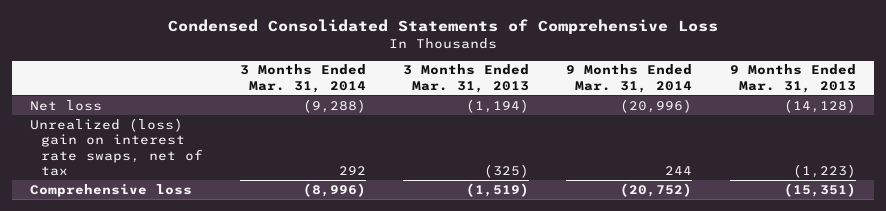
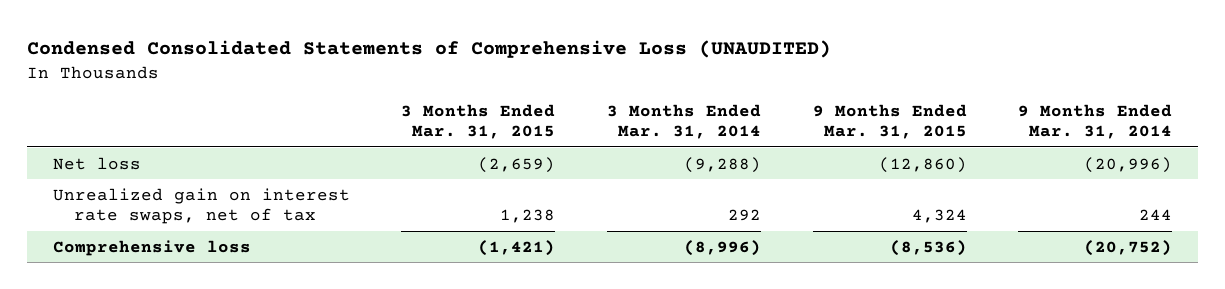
- Condensed Consolidated Statements of Comprehensive Loss
+ Condensed Consolidated Statements of Comprehensive Loss (UNAUDITED)
- | 3 Months Ended Mar. 31, 2014 | 3 Months Ended Mar. 31, 2013 | 9 Months Ended Mar. 31, 2014 | 9 Months Ended Mar. 31, 2013
+ | 3 Months Ended Mar. 31, 2015 | 3 Months Ended Mar. 31, 2014 | 9 Months Ended Mar. 31, 2015 | 9 Months Ended Mar. 31, 2014
- Unrealized (loss) gain on interest rate swaps, net of tax | 292 | (325) | 244 | (1,223)
+ Unrealized gain on interest rate swaps, net of tax | 1,238 | 292 | 4,324 | 244

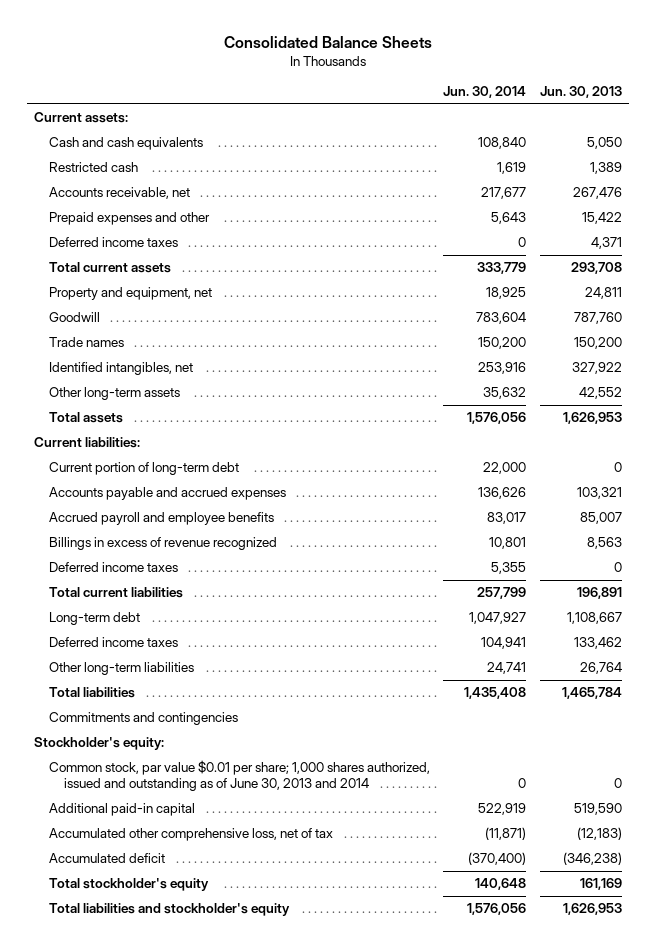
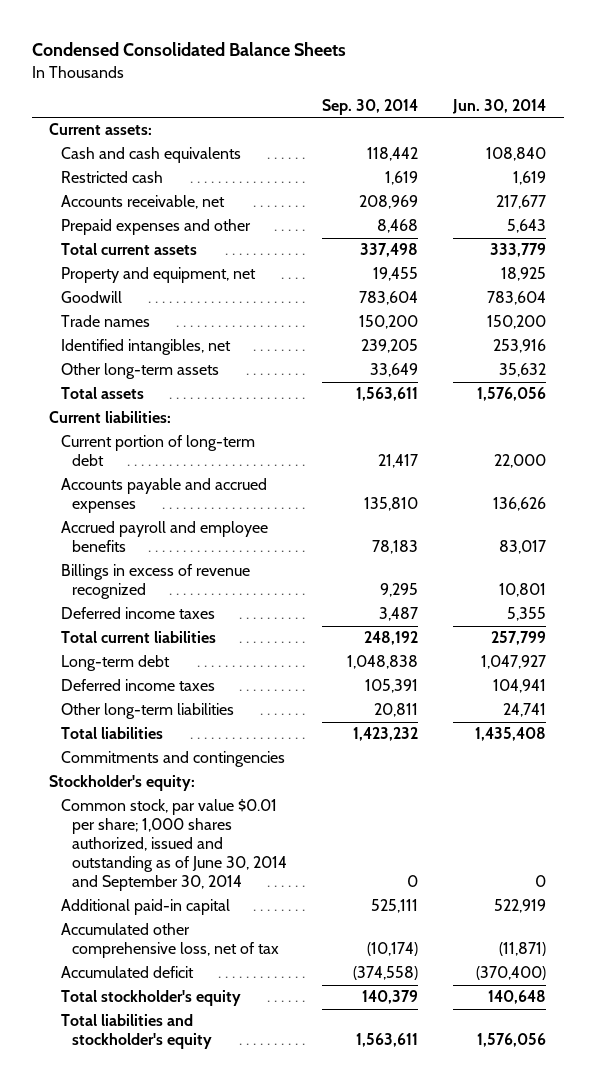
- Consolidated Balance Sheets
+ Condensed Consolidated Balance Sheets
- | Jun. 30, 2014 | Jun. 30, 2013
+ | Sep. 30, 2014 | Jun. 30, 2014
- Deferred income taxes | 0 | 4,371
- Common stock, par value $0.01 per share; 1,000 shares authorized, issued and outstanding as of June 30, 2013 and 2014 | 0 | 0
+ Common stock, par value $0.01 per share; 1,000 shares authorized, issued and outstanding as of June 30, 2014 and September 30, 2014 | 0 | 0

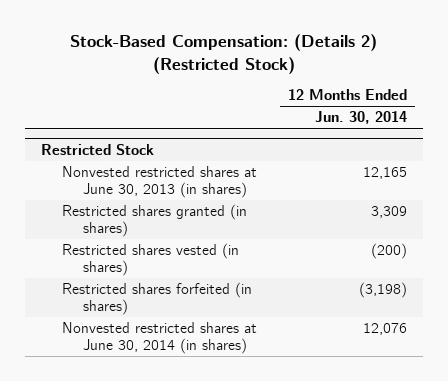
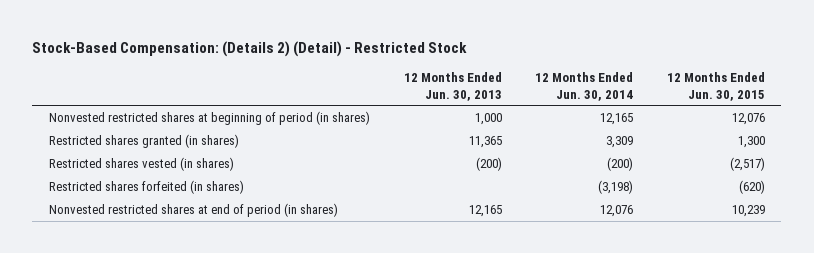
- Stock-Based Compensation: (Details 2) (Restricted Stock)
+ Stock-Based Compensation: (Details 2) (Detail) - Restricted Stock
- | 12 Months Ended Jun. 30, 2014
+ | 12 Months Ended Jun. 30, 2013 | 12 Months Ended Jun. 30, 2014 | 12 Months Ended Jun. 30, 2015
- Restricted Stock
- Nonvested restricted shares at June 30, 2013 (in shares) | 12,165
+ Nonvested restricted shares at beginning of period (in shares) | 1,000 | 12,165 | 12,076
- Nonvested restricted shares at June 30, 2014 (in shares) | 12,076
+ Nonvested restricted shares at end of period (in shares) | 12,165 | 12,076 | 10,239

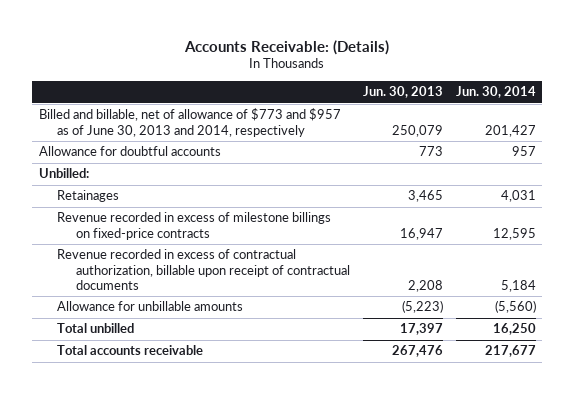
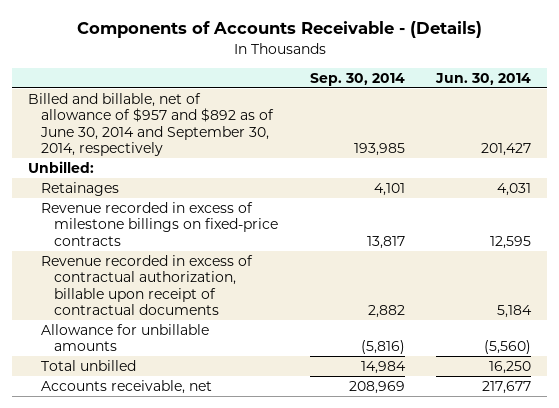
- Accounts Receivable: (Details)
+ Components of Accounts Receivable - (Details)
- | Jun. 30, 2013 | Jun. 30, 2014
+ | Sep. 30, 2014 | Jun. 30, 2014
- Billed and billable, net of allowance of $773 and $957 as of June 30, 2013 and 2014, respectively | 250,079 | 201,427
- Allowance for doubtful accounts | 773 | 957
+ Billed and billable, net of allowance of $957 and $892 as of June 30, 2014 and September 30, 2014, respectively | 193,985 | 201,427
- Total accounts receivable | 267,476 | 217,677
+ Accounts receivable, net | 208,969 | 217,677

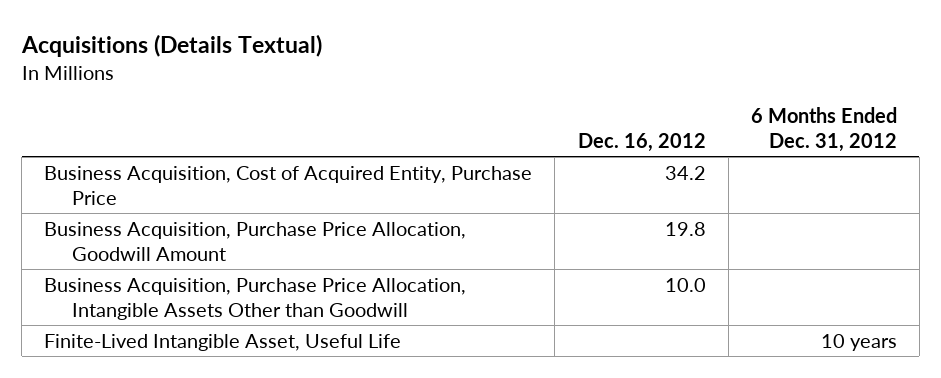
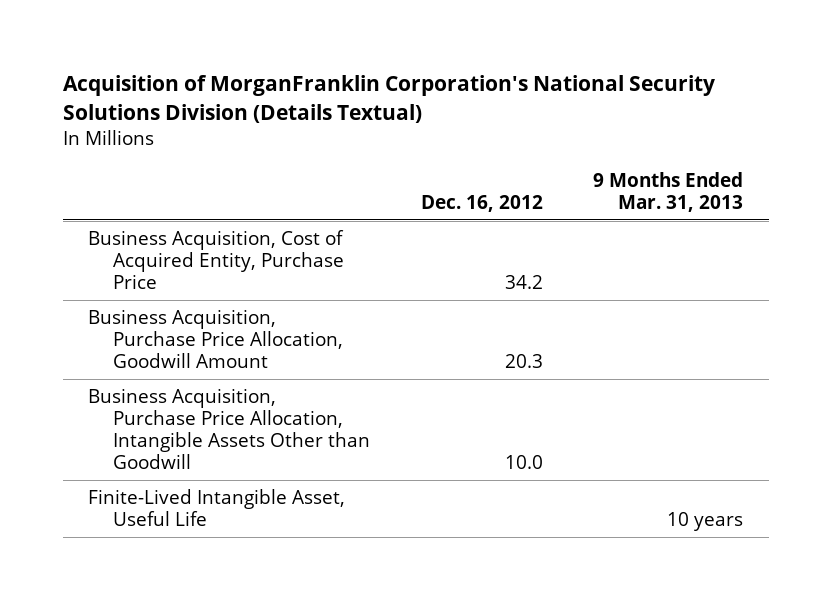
- Acquisitions (Details Textual)
+ Acquisition of MorganFranklin Corporation's National Security Solutions Division (Details Textual)
- | Dec. 16, 2012 | 6 Months Ended Dec. 31, 2012
+ | Dec. 16, 2012 | 9 Months Ended Mar. 31, 2013
- Business Acquisition, Purchase Price Allocation, Goodwill Amount | 19.8 |
+ Business Acquisition, Purchase Price Allocation, Goodwill Amount | 20.3 |

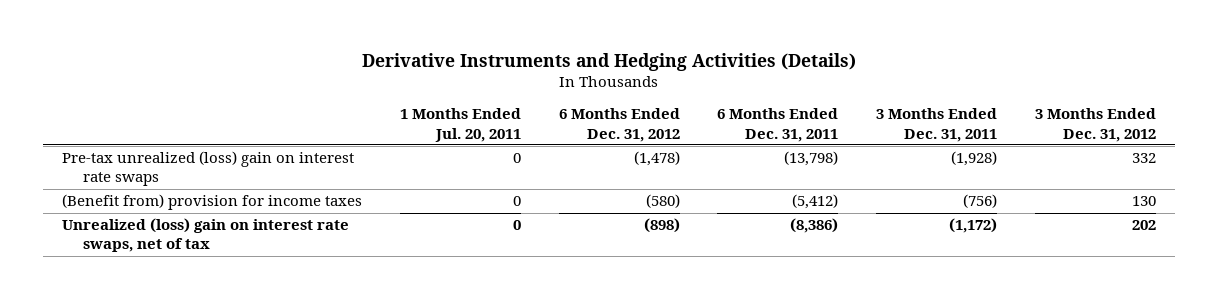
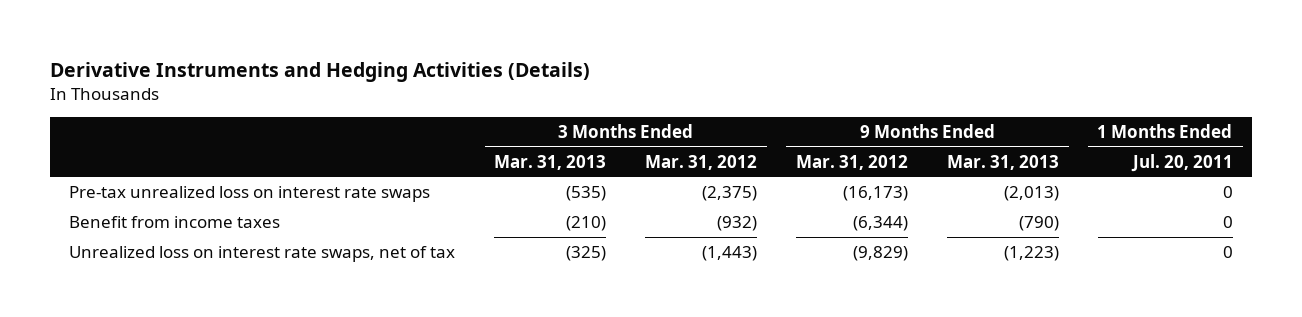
- | 1 Months Ended Jul. 20, 2011 | 6 Months Ended Dec. 31, 2012 | 6 Months Ended Dec. 31, 2011 | 3 Months Ended Dec. 31, 2011 | 3 Months Ended Dec. 31, 2012
+ | 3 Months Ended Mar. 31, 2013 | 3 Months Ended Mar. 31, 2012 | 9 Months Ended Mar. 31, 2012 | 9 Months Ended Mar. 31, 2013 | 1 Months Ended Jul. 20, 2011
- Pre-tax unrealized (loss) gain on interest rate swaps | 0 | (1,478) | (13,798) | (1,928) | 332
- (Benefit from) provision for income taxes | 0 | (580) | (5,412) | (756) | 130
- Unrealized (loss) gain on interest rate swaps, net of tax | 0 | (898) | (8,386) | (1,172) | 202
+ Pre-tax unrealized loss on interest rate swaps | (535) | (2,375) | (16,173) | (2,013) | 0
+ Benefit from income taxes | (210) | (932) | (6,344) | (790) | 0
+ Unrealized loss on interest rate swaps, net of tax | (325) | (1,443) | (9,829) | (1,223) | 0

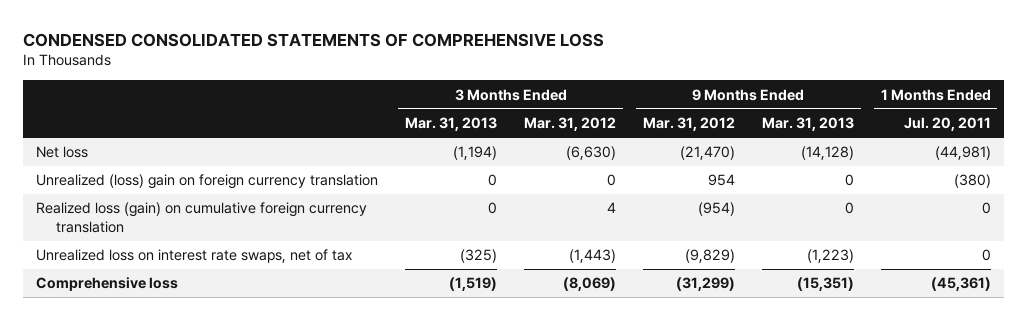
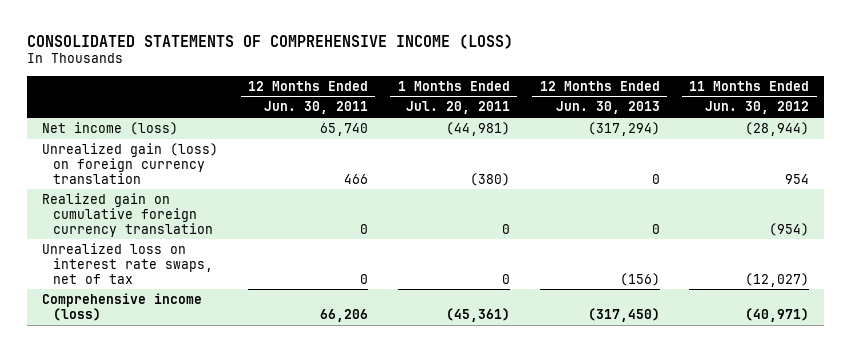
- CONDENSED CONSOLIDATED STATEMENTS OF COMPREHENSIVE LOSS
+ CONSOLIDATED STATEMENTS OF COMPREHENSIVE INCOME (LOSS)
- | 3 Months Ended Mar. 31, 2013 | 3 Months Ended Mar. 31, 2012 | 9 Months Ended Mar. 31, 2012 | 9 Months Ended Mar. 31, 2013 | 1 Months Ended Jul. 20, 2011
+ | 12 Months Ended Jun. 30, 2011 | 1 Months Ended Jul. 20, 2011 | 12 Months Ended Jun. 30, 2013 | 11 Months Ended Jun. 30, 2012
- Net loss | (1,194) | (6,630) | (21,470) | (14,128) | (44,981)
- Unrealized (loss) gain on foreign currency translation | 0 | 0 | 954 | 0 | (380)
- Realized loss (gain) on cumulative foreign currency translation | 0 | 4 | (954) | 0 | 0
+ Net income (loss) | 65,740 | (44,981) | (317,294) | (28,944)
+ Unrealized gain (loss) on foreign currency translation | 466 | (380) | 0 | 954
+ Realized gain on cumulative foreign currency translation | 0 | 0 | 0 | (954)
- Comprehensive loss | (1,519) | (8,069) | (31,299) | (15,351) | (45,361)
+ Comprehensive income (loss) | 66,206 | (45,361) | (317,450) | (40,971)

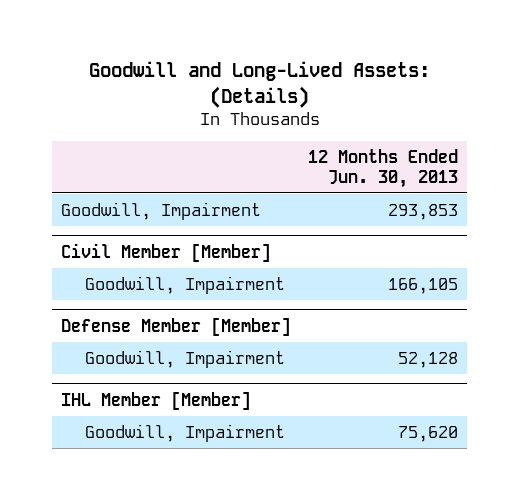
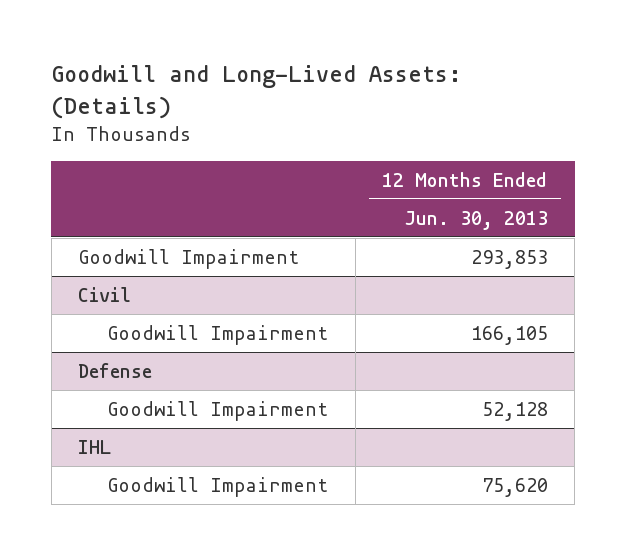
- Goodwill, Impairment | 293,853
- Civil Member [Member]
- Goodwill, Impairment | 166,105
- Defense Member [Member]
- Goodwill, Impairment | 52,128
- IHL Member [Member]
- Goodwill, Impairment | 75,620
+ Goodwill Impairment | 293,853
+ Civil
+ Goodwill Impairment | 166,105
+ Defense
+ Goodwill Impairment | 52,128
+ IHL
+ Goodwill Impairment | 75,620

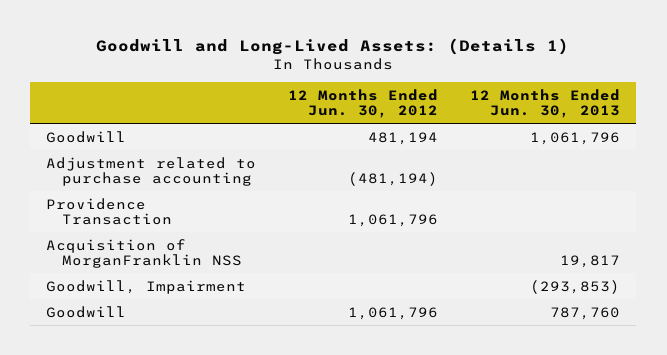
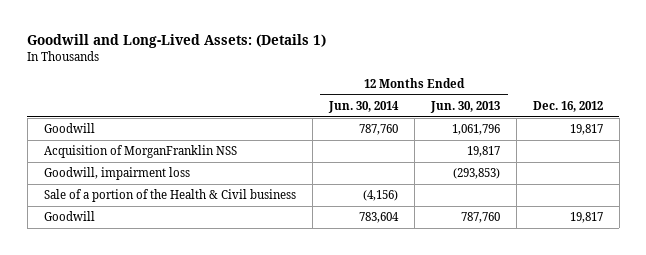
- | 12 Months Ended Jun. 30, 2012 | 12 Months Ended Jun. 30, 2013
+ | 12 Months Ended Jun. 30, 2014 | 12 Months Ended Jun. 30, 2013 | Dec. 16, 2012
- Adjustment related to purchase accounting | (481,194) |
- Providence Transaction | 1,061,796 |
- Goodwill, Impairment | | (293,853)
+ Goodwill, impairment loss | | (293,853) |
+ Sale of a portion of the Health & Civil business | (4,156) | |

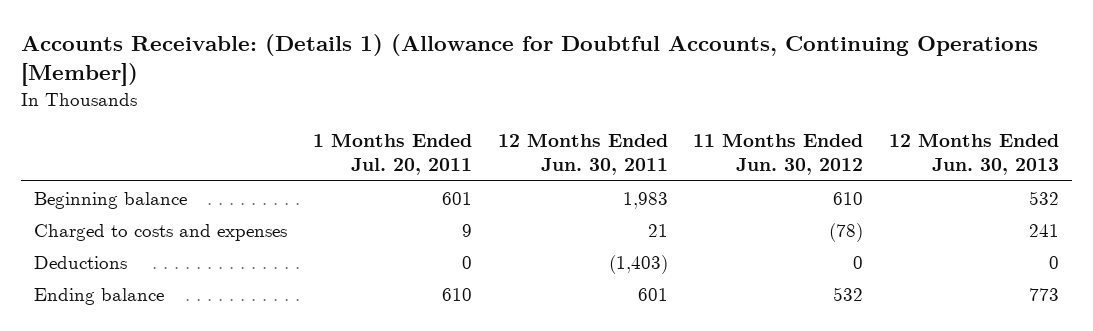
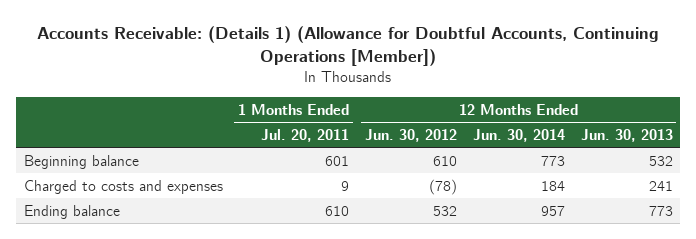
- | 1 Months Ended Jul. 20, 2011 | 12 Months Ended Jun. 30, 2011 | 11 Months Ended Jun. 30, 2012 | 12 Months Ended Jun. 30, 2013
+ | 1 Months Ended Jul. 20, 2011 | 12 Months Ended Jun. 30, 2012 | 12 Months Ended Jun. 30, 2014 | 12 Months Ended Jun. 30, 2013
- Deductions | 0 | (1,403) | 0 | 0

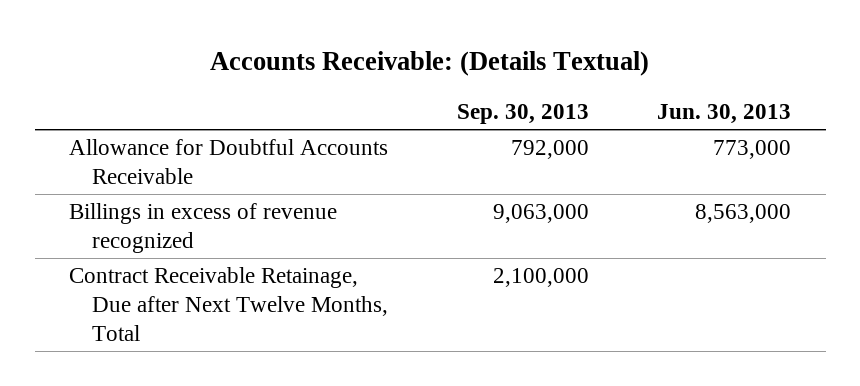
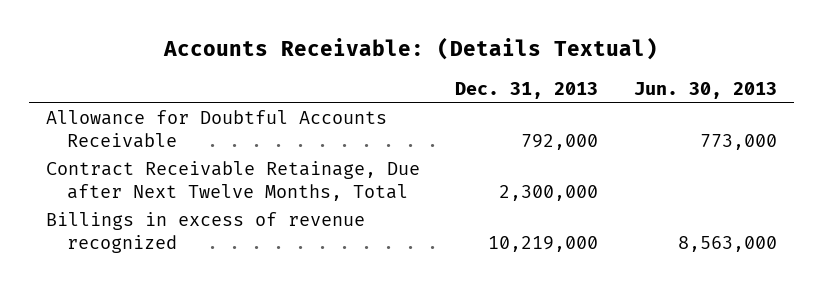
- | Sep. 30, 2013 | Jun. 30, 2013
+ | Dec. 31, 2013 | Jun. 30, 2013
moved down: Billings in excess of revenue recognized | 10,219,000 | 8,563,000

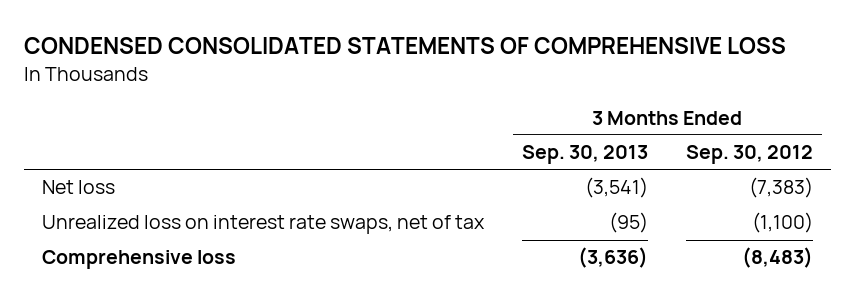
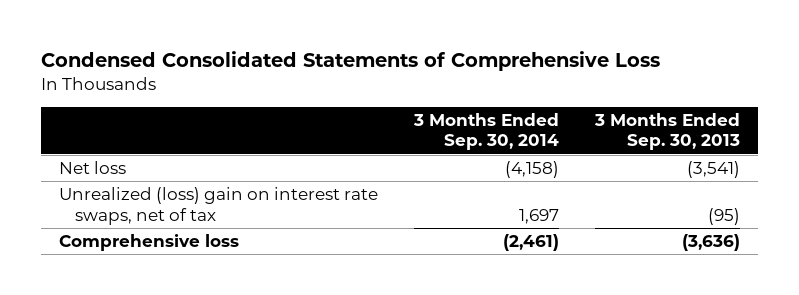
- CONDENSED CONSOLIDATED STATEMENTS OF COMPREHENSIVE LOSS
+ Condensed Consolidated Statements of Comprehensive Loss
- | 3 Months Ended Sep. 30, 2013 | 3 Months Ended Sep. 30, 2012
+ | 3 Months Ended Sep. 30, 2014 | 3 Months Ended Sep. 30, 2013
- Unrealized loss on interest rate swaps, net of tax | (95) | (1,100)
+ Unrealized (loss) gain on interest rate swaps, net of tax | 1,697 | (95)

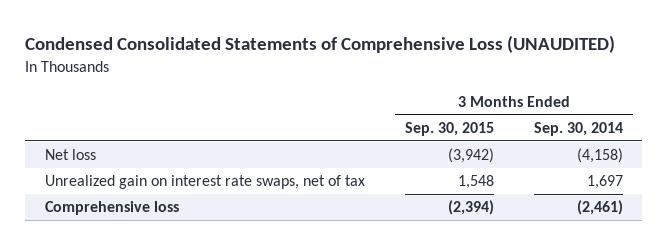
- Condensed Consolidated Statements of Comprehensive Loss
+ Condensed Consolidated Statements of Comprehensive Loss (UNAUDITED)
- | 3 Months Ended Sep. 30, 2014 | 3 Months Ended Sep. 30, 2013
+ | 3 Months Ended Sep. 30, 2015 | 3 Months Ended Sep. 30, 2014
- Unrealized (loss) gain on interest rate swaps, net of tax | 1,697 | (95)
+ Unrealized gain on interest rate swaps, net of tax | 1,548 | 1,697

